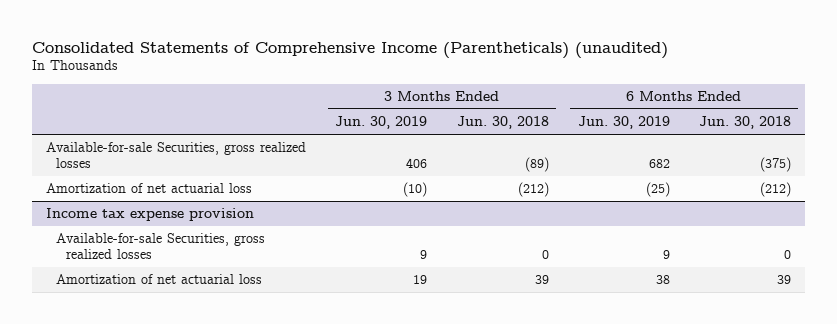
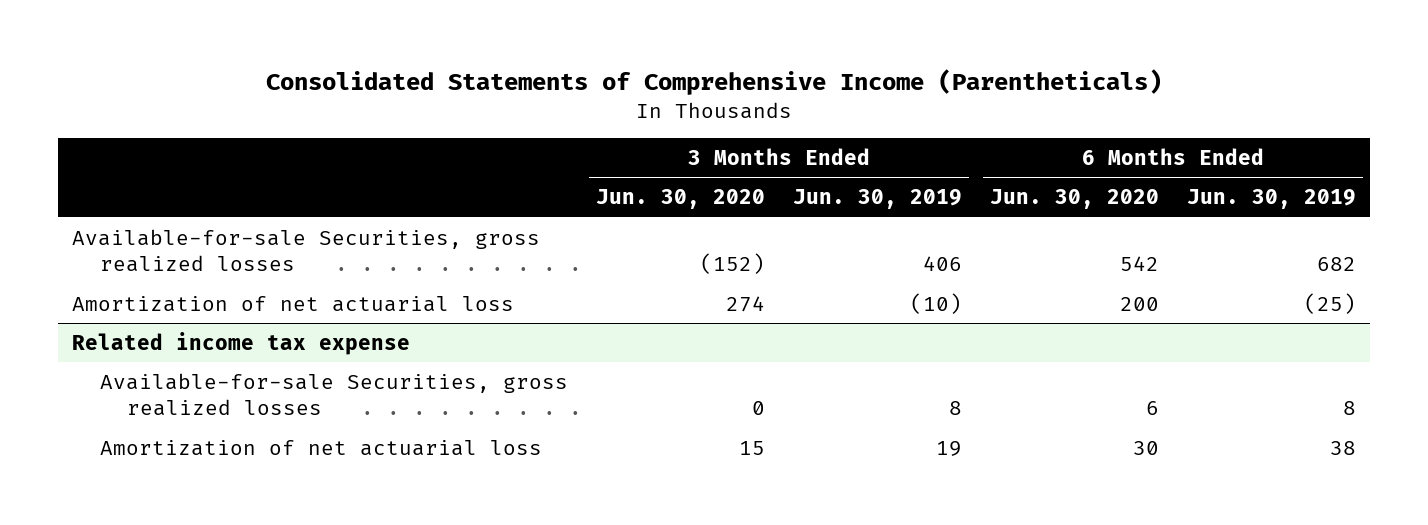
- Consolidated Statements of Comprehensive Income (Parentheticals) (unaudited)
+ Consolidated Statements of Comprehensive Income (Parentheticals)
- | 3 Months Ended Jun. 30, 2019 | 3 Months Ended Jun. 30, 2018 | 6 Months Ended Jun. 30, 2019 | 6 Months Ended Jun. 30, 2018
+ | 3 Months Ended Jun. 30, 2020 | 3 Months Ended Jun. 30, 2019 | 6 Months Ended Jun. 30, 2020 | 6 Months Ended Jun. 30, 2019
- Income tax expense provision
- Available-for-sale Securities, gross realized losses | 9 | 0 | 9 | 0
+ Related income tax expense
+ Available-for-sale Securities, gross realized losses | 0 | 8 | 6 | 8

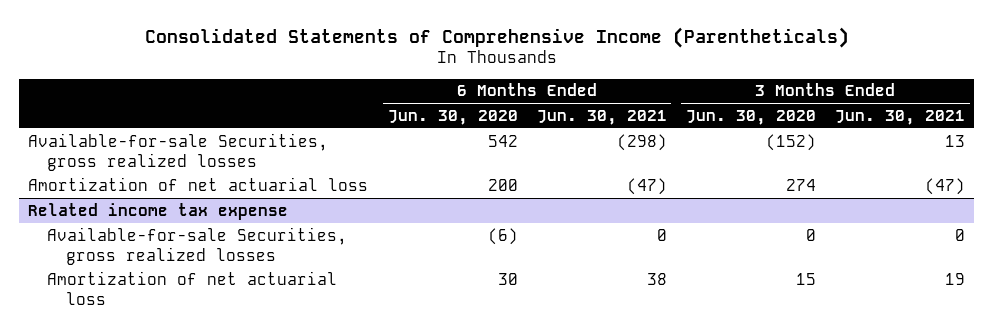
- | 3 Months Ended Jun. 30, 2020 | 3 Months Ended Jun. 30, 2019 | 6 Months Ended Jun. 30, 2020 | 6 Months Ended Jun. 30, 2019
+ | 6 Months Ended Jun. 30, 2020 | 6 Months Ended Jun. 30, 2021 | 3 Months Ended Jun. 30, 2020 | 3 Months Ended Jun. 30, 2021
@ Related income tax expense
- Available-for-sale Securities, gross realized losses | 0 | 8 | 6 | 8
+ Available-for-sale Securities, gross realized losses | (6) | 0 | 0 | 0

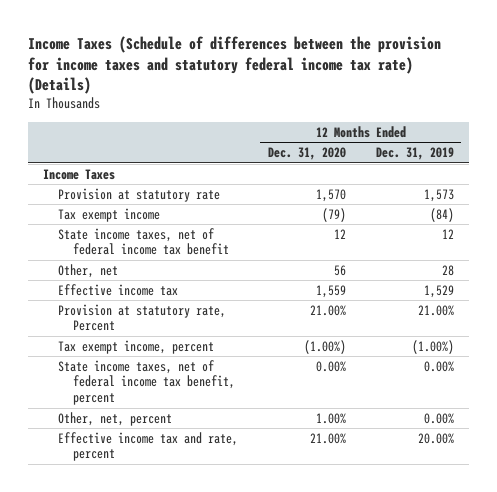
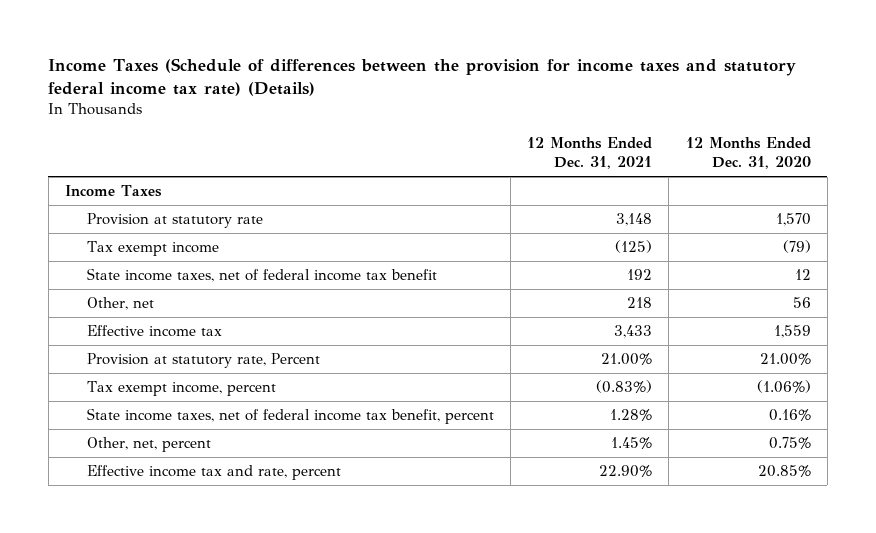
- | 12 Months Ended Dec. 31, 2020 | 12 Months Ended Dec. 31, 2019
+ | 12 Months Ended Dec. 31, 2021 | 12 Months Ended Dec. 31, 2020
- Tax exempt income, percent | (1.00%) | (1.00%)
- State income taxes, net of federal income tax benefit, percent | 0.00% | 0.00%
- Other, net, percent | 1.00% | 0.00%
- Effective income tax and rate, percent | 21.00% | 20.00%
+ Tax exempt income, percent | (0.83%) | (1.06%)
+ State income taxes, net of federal income tax benefit, percent | 1.28% | 0.16%
+ Other, net, percent | 1.45% | 0.75%
+ Effective income tax and rate, percent | 22.90% | 20.85%

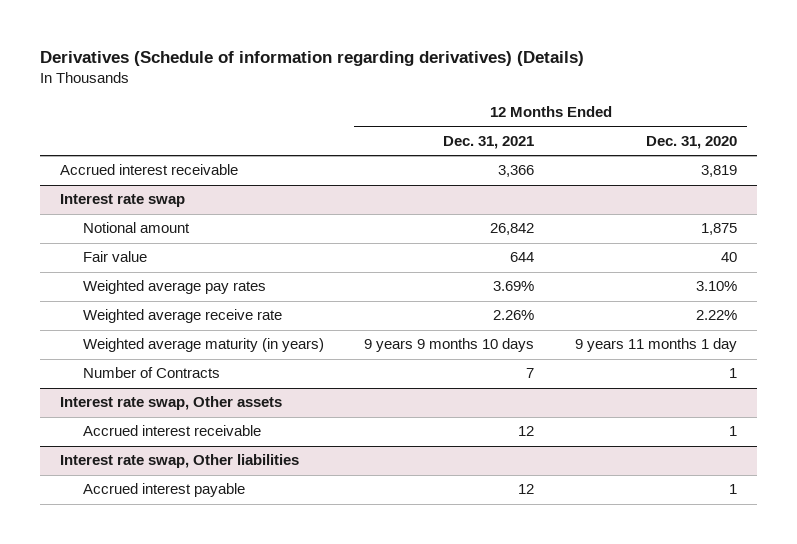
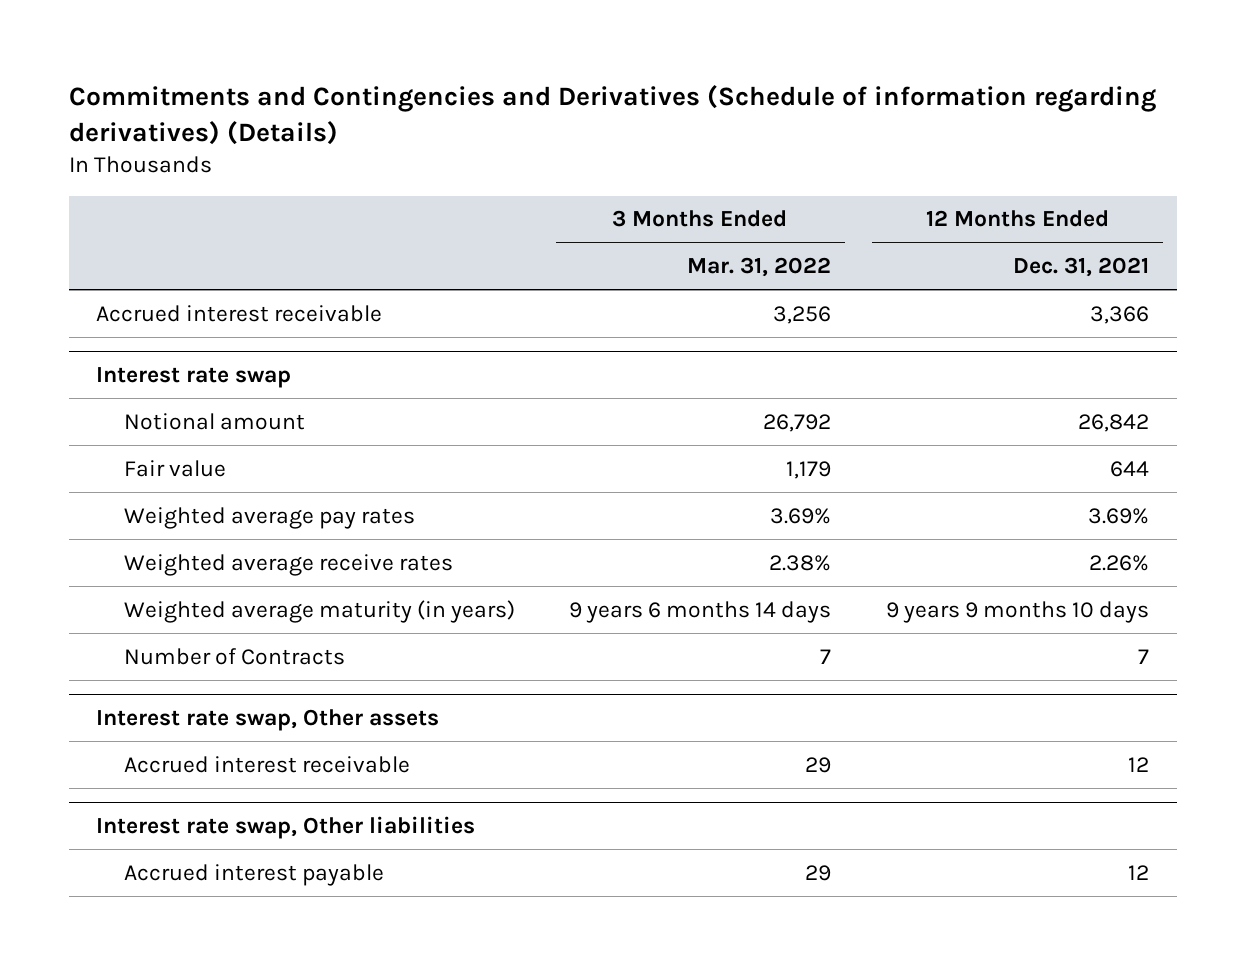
- Derivatives (Schedule of information regarding derivatives) (Details)
+ Commitments and Contingencies and Derivatives (Schedule of information regarding derivatives) (Details)
- | 12 Months Ended Dec. 31, 2021 | 12 Months Ended Dec. 31, 2020
+ | 3 Months Ended Mar. 31, 2022 | 12 Months Ended Dec. 31, 2021
@ Interest rate swap
- Weighted average receive rate | 2.26% | 2.22%
+ Weighted average receive rates | 2.38% | 2.26%

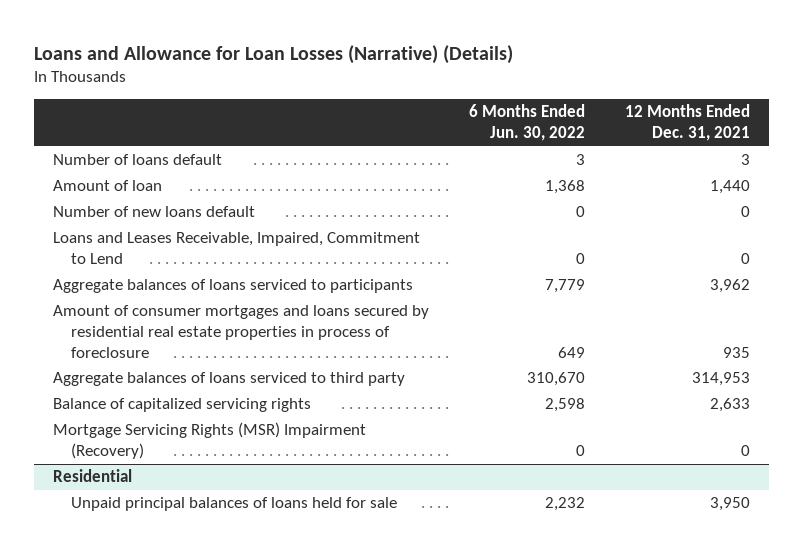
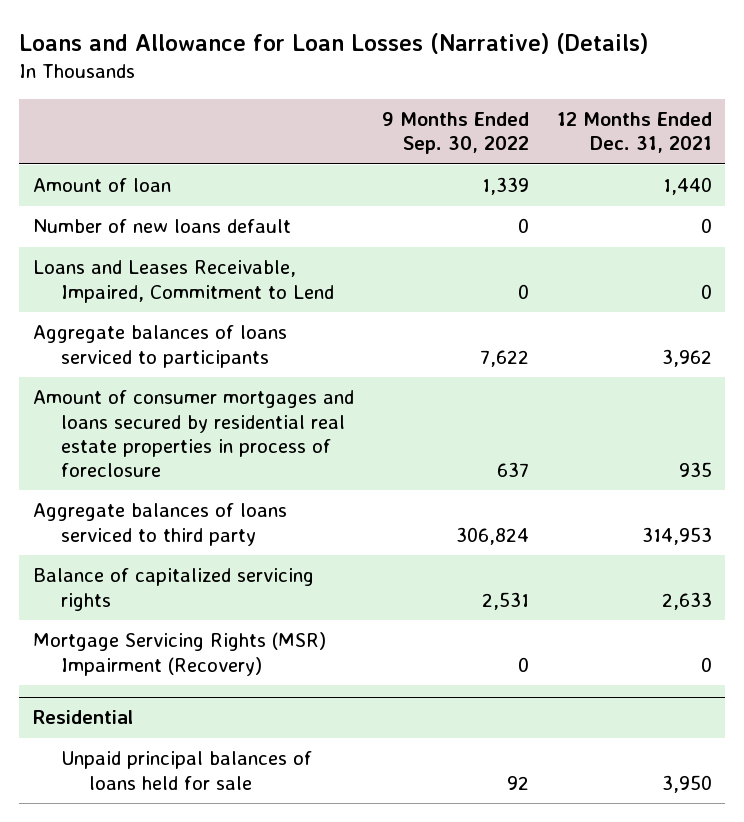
- | 6 Months Ended Jun. 30, 2022 | 12 Months Ended Dec. 31, 2021
+ | 9 Months Ended Sep. 30, 2022 | 12 Months Ended Dec. 31, 2021
- Number of loans default | 3 | 3

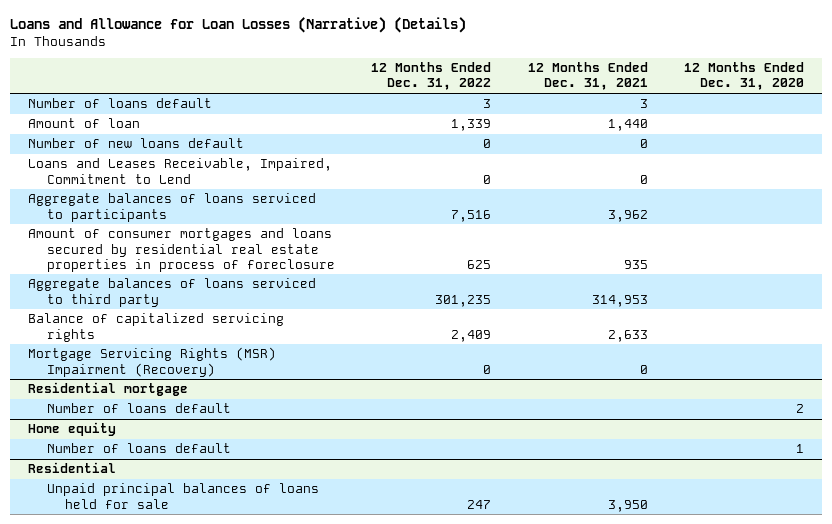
- | 9 Months Ended Sep. 30, 2022 | 12 Months Ended Dec. 31, 2021
+ | 12 Months Ended Dec. 31, 2022 | 12 Months Ended Dec. 31, 2021 | 12 Months Ended Dec. 31, 2020
+ Number of loans default | 3 | 3 |
+ Residential mortgage
+ Number of loans default | | | 2
+ Home equity
+ Number of loans default | | | 1

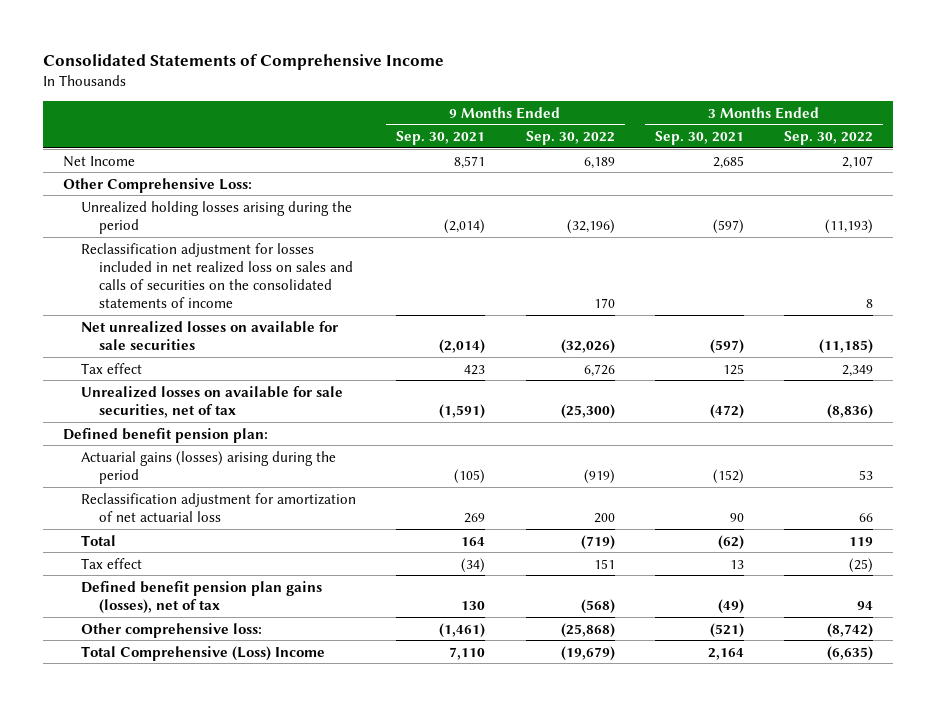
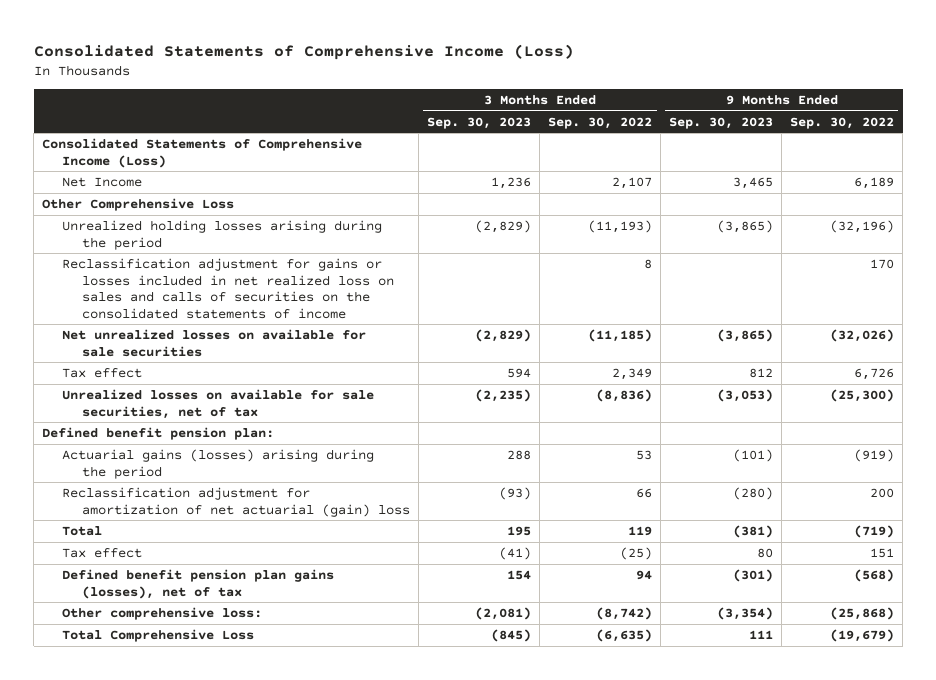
- Consolidated Statements of Comprehensive Income
+ Consolidated Statements of Comprehensive Income (Loss)
- | 9 Months Ended Sep. 30, 2021 | 9 Months Ended Sep. 30, 2022 | 3 Months Ended Sep. 30, 2021 | 3 Months Ended Sep. 30, 2022
+ | 3 Months Ended Sep. 30, 2023 | 3 Months Ended Sep. 30, 2022 | 9 Months Ended Sep. 30, 2023 | 9 Months Ended Sep. 30, 2022
+ Consolidated Statements of Comprehensive Income (Loss)
- Other Comprehensive Loss:
+ Other Comprehensive Loss
- Reclassification adjustment for losses included in net realized loss on sales and calls of securities on the consolidated statements of income | | 170 | | 8
+ Reclassification adjustment for gains or losses included in net realized loss on sales and calls of securities on the consolidated statements of income | | 8 | | 170
- Reclassification adjustment for amortization of net actuarial loss | 269 | 200 | 90 | 66
+ Reclassification adjustment for amortization of net actuarial (gain) loss | (93) | 66 | (280) | 200
- Total Comprehensive (Loss) Income | 7,110 | (19,679) | 2,164 | (6,635)
+ Total Comprehensive Loss | (845) | (6,635) | 111 | (19,679)

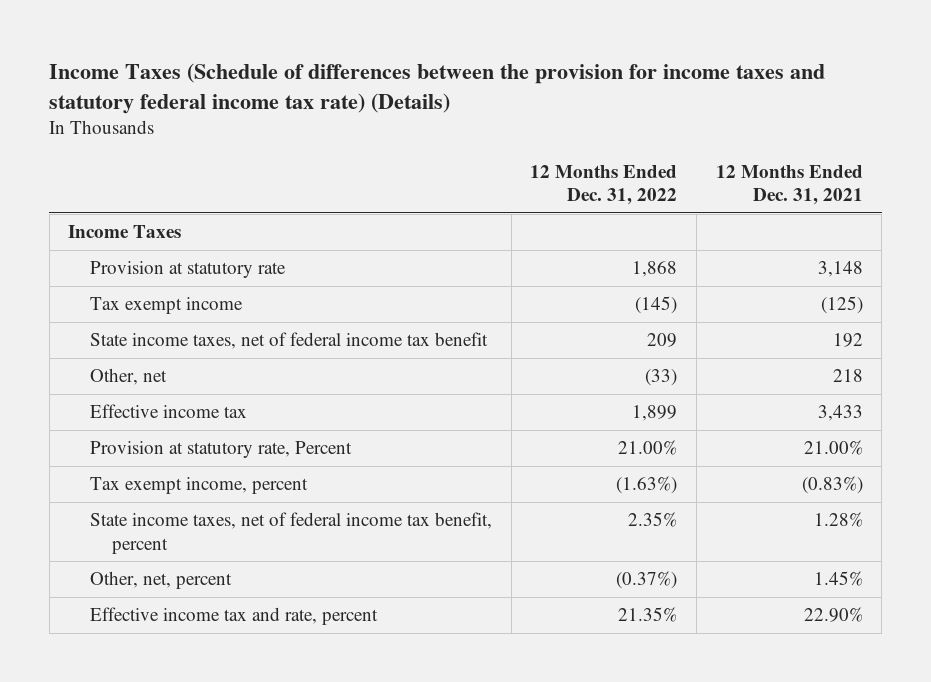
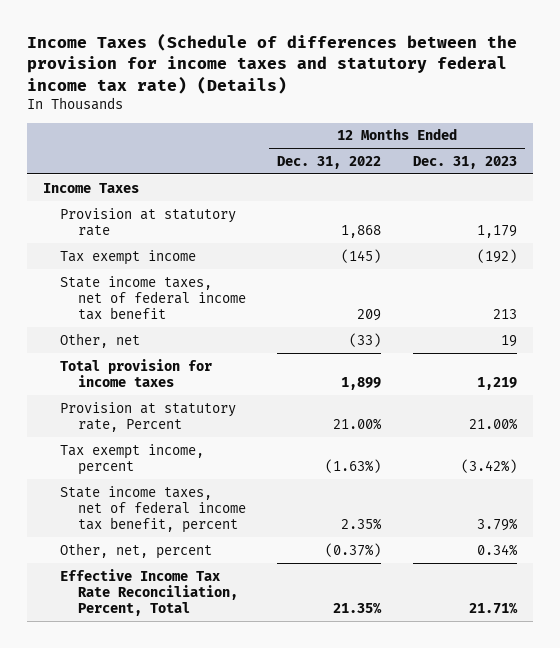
- | 12 Months Ended Dec. 31, 2022 | 12 Months Ended Dec. 31, 2021
+ | 12 Months Ended Dec. 31, 2022 | 12 Months Ended Dec. 31, 2023
- Effective income tax | 1,899 | 3,433
+ Total provision for income taxes | 1,899 | 1,219
- Effective income tax and rate, percent | 21.35% | 22.90%
+ Effective Income Tax Rate Reconciliation, Percent, Total | 21.35% | 21.71%

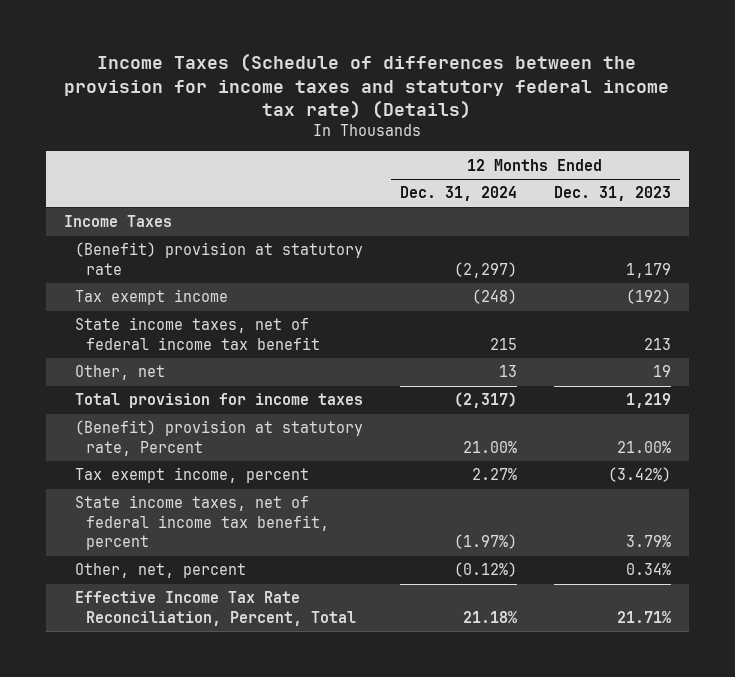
- | 12 Months Ended Dec. 31, 2022 | 12 Months Ended Dec. 31, 2023
+ | 12 Months Ended Dec. 31, 2024 | 12 Months Ended Dec. 31, 2023
- Provision at statutory rate | 1,868 | 1,179
+ (Benefit) provision at statutory rate | (2,297) | 1,179
- Provision at statutory rate, Percent | 21.00% | 21.00%
+ (Benefit) provision at statutory rate, Percent | 21.00% | 21.00%

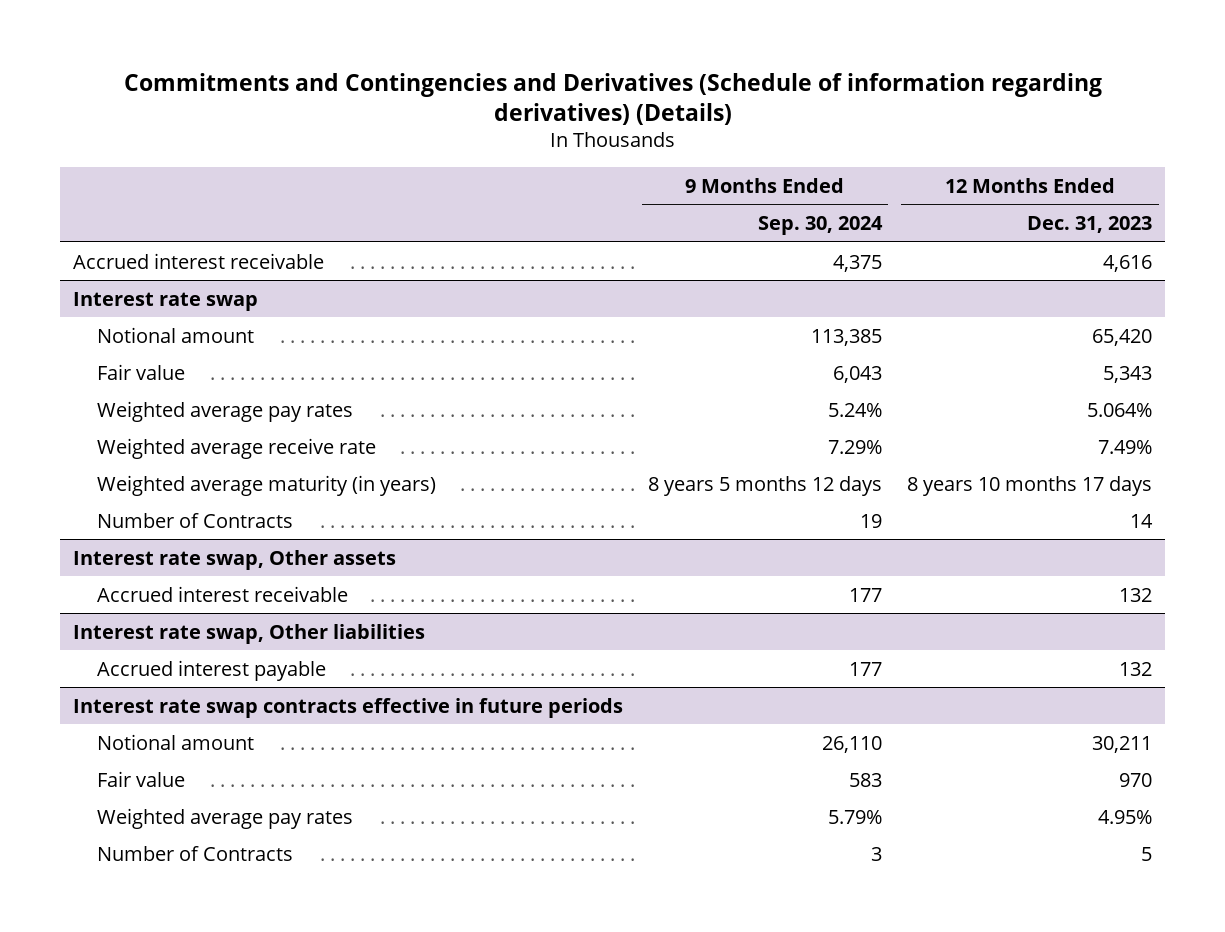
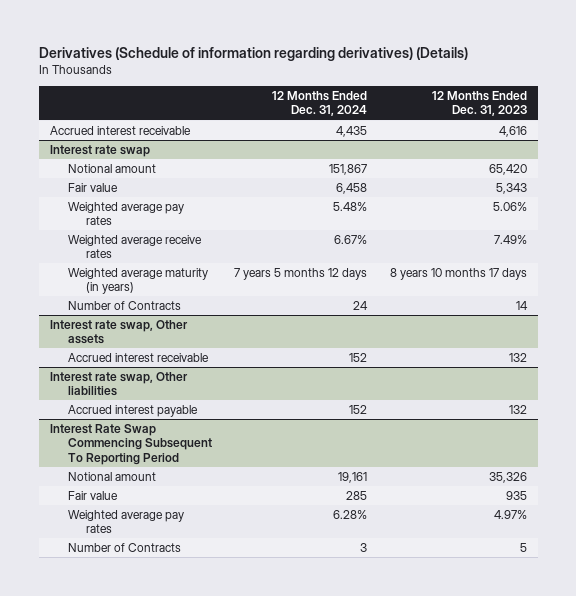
- Commitments and Contingencies and Derivatives (Schedule of information regarding derivatives) (Details)
+ Derivatives (Schedule of information regarding derivatives) (Details)
- | 9 Months Ended Sep. 30, 2024 | 12 Months Ended Dec. 31, 2023
+ | 12 Months Ended Dec. 31, 2024 | 12 Months Ended Dec. 31, 2023
@ Interest rate swap
- Weighted average pay rates | 5.24% | 5.064%
- Weighted average receive rate | 7.29% | 7.49%
+ Weighted average pay rates | 5.48% | 5.06%
+ Weighted average receive rates | 6.67% | 7.49%
- Interest rate swap contracts effective in future periods
- Notional amount | 26,110 | 30,211
- Fair value | 583 | 970
- Weighted average pay rates | 5.79% | 4.95%
+ Interest Rate Swap Commencing Subsequent To Reporting Period
+ Notional amount | 19,161 | 35,326
+ Fair value | 285 | 935
+ Weighted average pay rates | 6.28% | 4.97%

